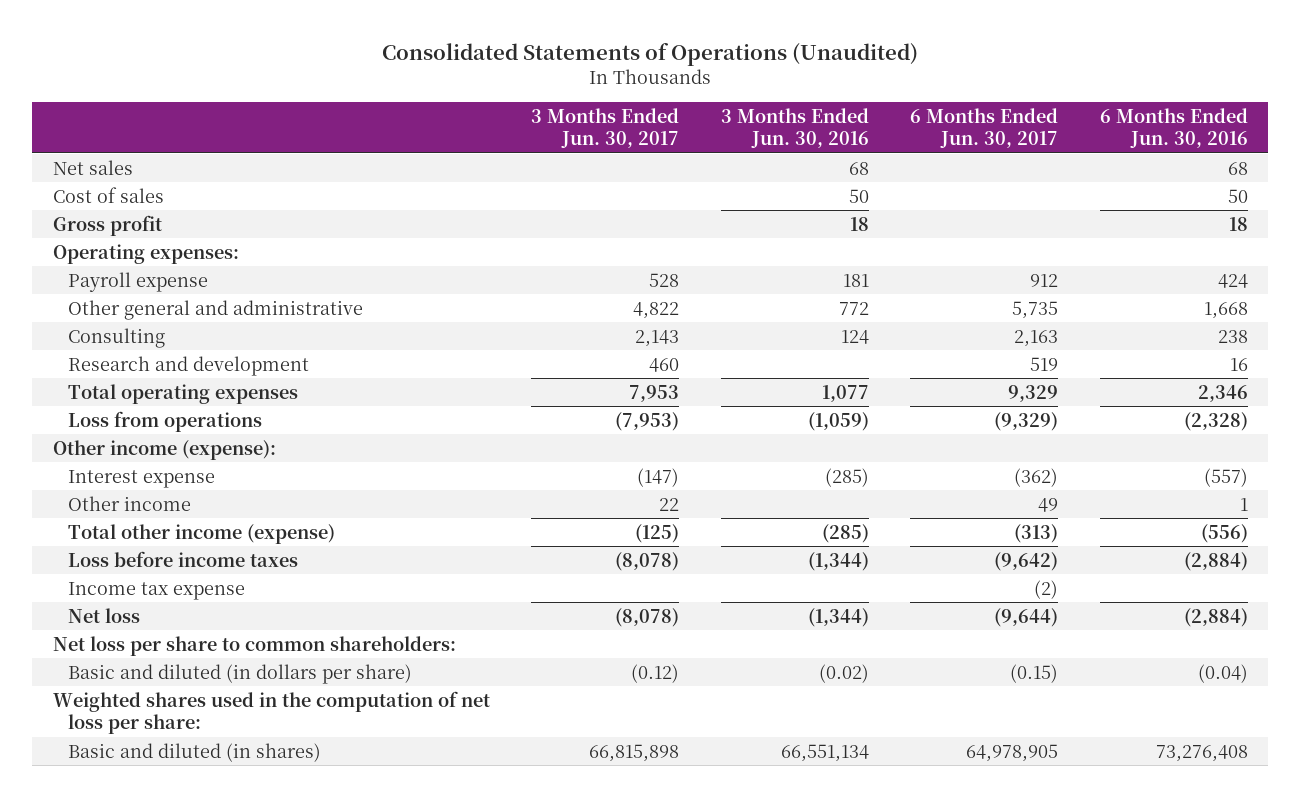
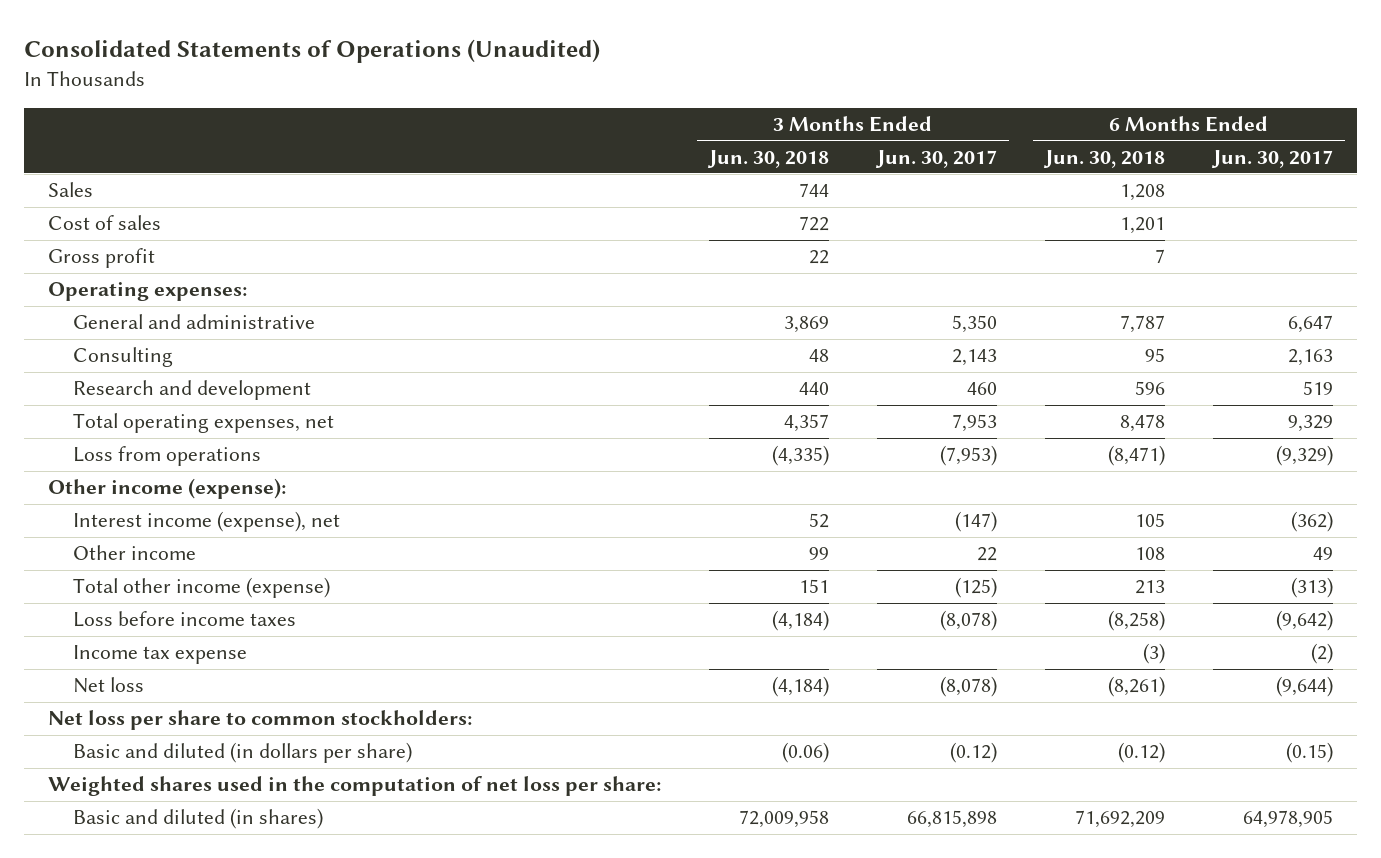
- | 3 Months Ended Jun. 30, 2017 | 3 Months Ended Jun. 30, 2016 | 6 Months Ended Jun. 30, 2017 | 6 Months Ended Jun. 30, 2016
+ | 3 Months Ended Jun. 30, 2018 | 3 Months Ended Jun. 30, 2017 | 6 Months Ended Jun. 30, 2018 | 6 Months Ended Jun. 30, 2017
- Net sales | | 68 | | 68
+ Sales | 744 | | 1,208 |
- Payroll expense | 528 | 181 | 912 | 424
- Other general and administrative | 4,822 | 772 | 5,735 | 1,668
+ General and administrative | 3,869 | 5,350 | 7,787 | 6,647
- Total operating expenses | 7,953 | 1,077 | 9,329 | 2,346
+ Total operating expenses, net | 4,357 | 7,953 | 8,478 | 9,329
- Interest expense | (147) | (285) | (362) | (557)
+ Interest income (expense), net | 52 | (147) | 105 | (362)
- Net loss per share to common shareholders:
+ Net loss per share to common stockholders:

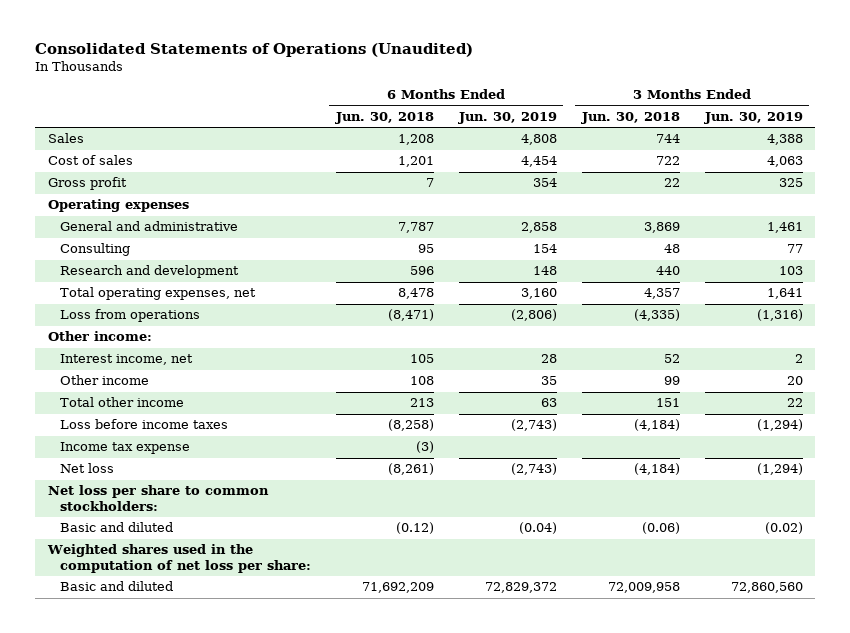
- | 3 Months Ended Jun. 30, 2018 | 3 Months Ended Jun. 30, 2017 | 6 Months Ended Jun. 30, 2018 | 6 Months Ended Jun. 30, 2017
+ | 6 Months Ended Jun. 30, 2018 | 6 Months Ended Jun. 30, 2019 | 3 Months Ended Jun. 30, 2018 | 3 Months Ended Jun. 30, 2019
- Operating expenses:
+ Operating expenses
- Other income (expense):
- Interest income (expense), net | 52 | (147) | 105 | (362)
+ Other income:
+ Interest income, net | 105 | 28 | 52 | 2
- Total other income (expense) | 151 | (125) | 213 | (313)
+ Total other income | 213 | 63 | 151 | 22
- Basic and diluted (in dollars per share) | (0.06) | (0.12) | (0.12) | (0.15)
+ Basic and diluted | (0.12) | (0.04) | (0.06) | (0.02)
- Basic and diluted (in shares) | 72,009,958 | 66,815,898 | 71,692,209 | 64,978,905
+ Basic and diluted | 71,692,209 | 72,829,372 | 72,009,958 | 72,860,560

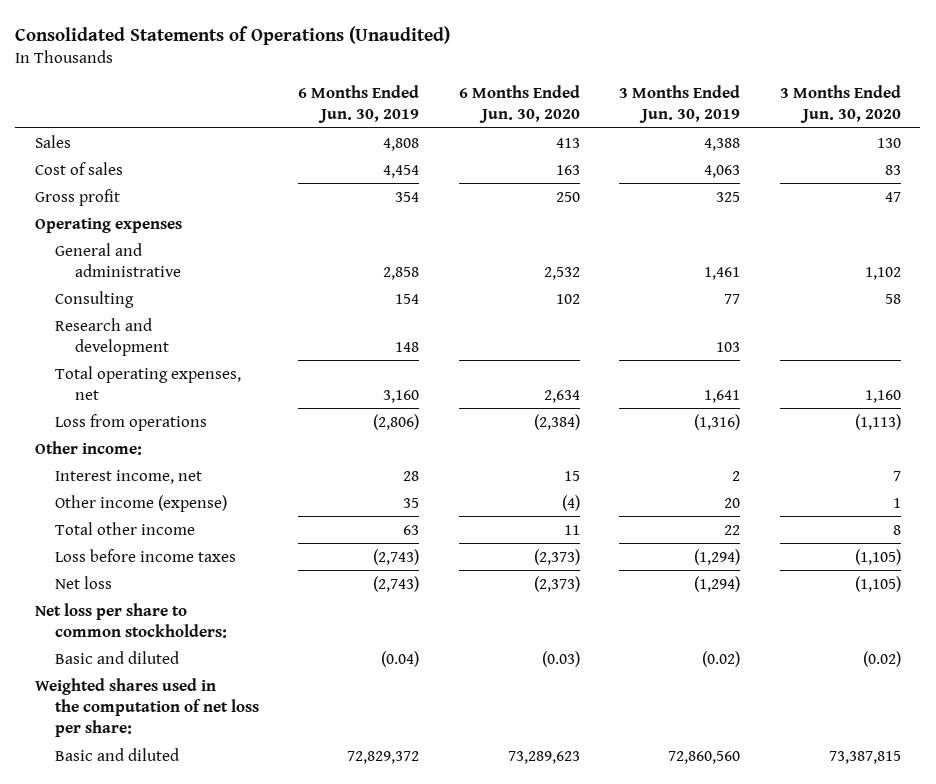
- | 6 Months Ended Jun. 30, 2018 | 6 Months Ended Jun. 30, 2019 | 3 Months Ended Jun. 30, 2018 | 3 Months Ended Jun. 30, 2019
+ | 6 Months Ended Jun. 30, 2019 | 6 Months Ended Jun. 30, 2020 | 3 Months Ended Jun. 30, 2019 | 3 Months Ended Jun. 30, 2020
- Other income | 108 | 35 | 99 | 20
+ Other income (expense) | 35 | (4) | 20 | 1
- Income tax expense | (3) | | |

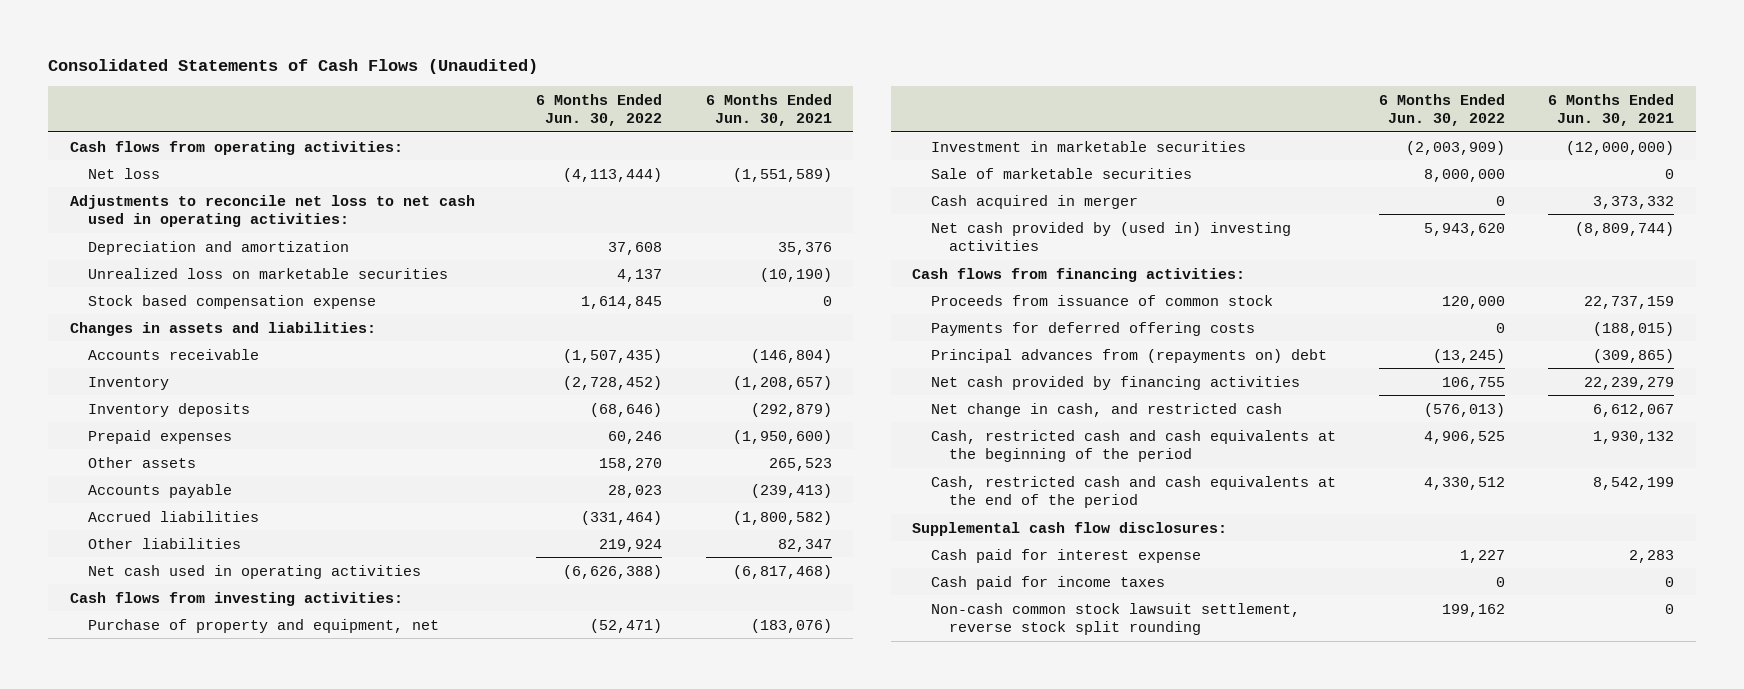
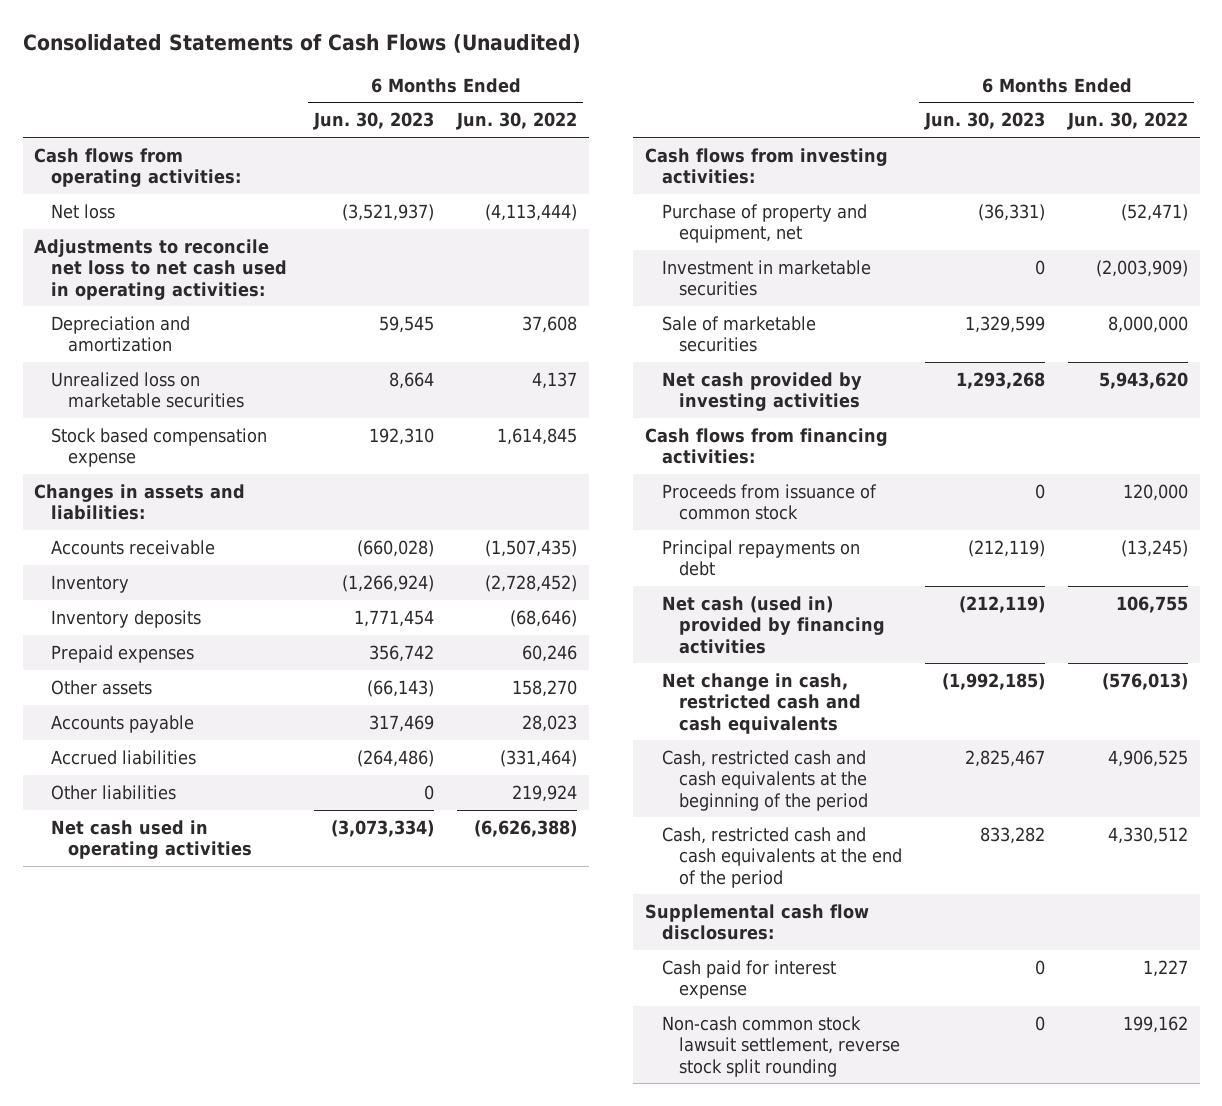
- | 6 Months Ended Jun. 30, 2022 | 6 Months Ended Jun. 30, 2021
+ | 6 Months Ended Jun. 30, 2023 | 6 Months Ended Jun. 30, 2022
- Cash acquired in merger | 0 | 3,373,332
- Net cash provided by (used in) investing activities | 5,943,620 | (8,809,744)
+ Net cash provided by investing activities | 1,293,268 | 5,943,620
- Payments for deferred offering costs | 0 | (188,015)
- Principal advances from (repayments on) debt | (13,245) | (309,865)
- Net cash provided by financing activities | 106,755 | 22,239,279
- Net change in cash, and restricted cash | (576,013) | 6,612,067
+ Principal repayments on debt | (212,119) | (13,245)
+ Net cash (used in) provided by financing activities | (212,119) | 106,755
+ Net change in cash, restricted cash and cash equivalents | (1,992,185) | (576,013)
- Cash paid for income taxes | 0 | 0

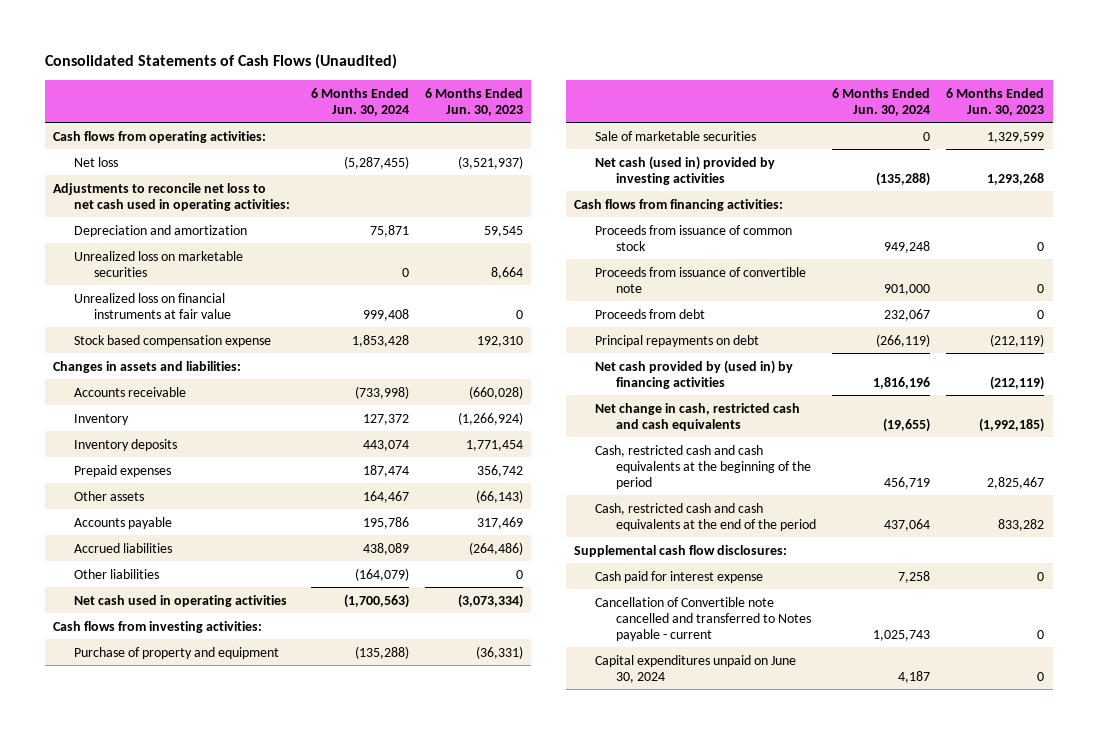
- | 6 Months Ended Jun. 30, 2023 | 6 Months Ended Jun. 30, 2022
+ | 6 Months Ended Jun. 30, 2024 | 6 Months Ended Jun. 30, 2023
+ Unrealized loss on financial instruments at fair value | 999,408 | 0
- Purchase of property and equipment, net | (36,331) | (52,471)
- Investment in marketable securities | 0 | (2,003,909)
+ Purchase of property and equipment | (135,288) | (36,331)
- Net cash provided by investing activities | 1,293,268 | 5,943,620
+ Net cash (used in) provided by investing activities | (135,288) | 1,293,268
+ Proceeds from issuance of convertible note | 901,000 | 0
+ Proceeds from debt | 232,067 | 0
- Net cash (used in) provided by financing activities | (212,119) | 106,755
+ Net cash provided by (used in) by financing activities | 1,816,196 | (212,119)
- Non-cash common stock lawsuit settlement, reverse stock split rounding | 0 | 199,162
+ Cancellation of Convertible note cancelled and transferred to Notes payable - current | 1,025,743 | 0
+ Capital expenditures unpaid on June 30, 2024 | 4,187 | 0

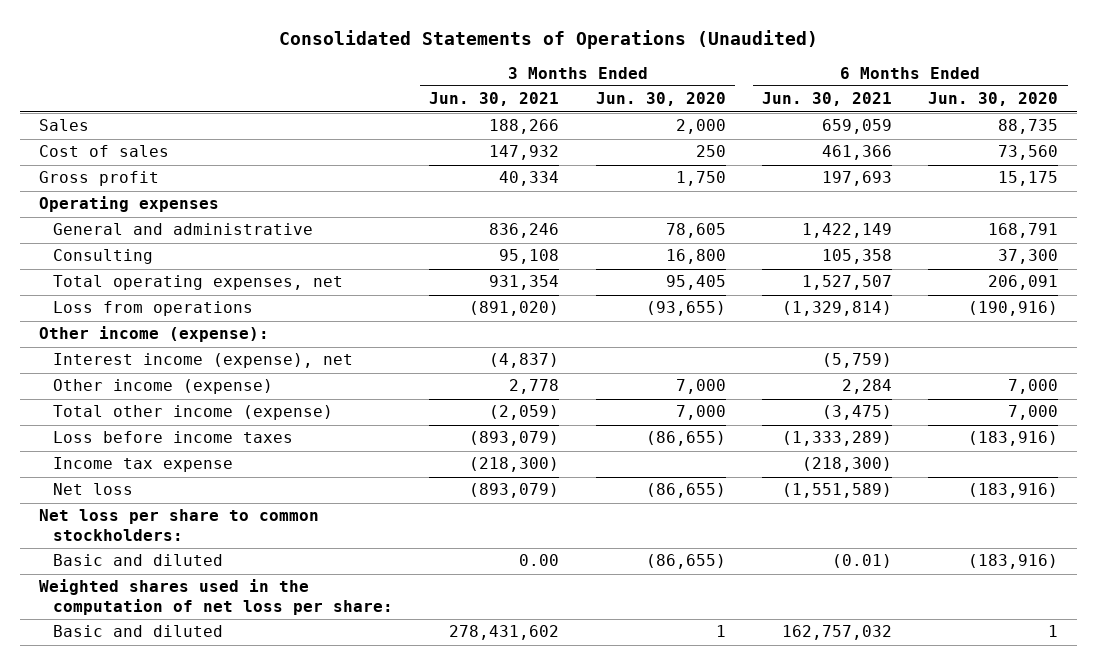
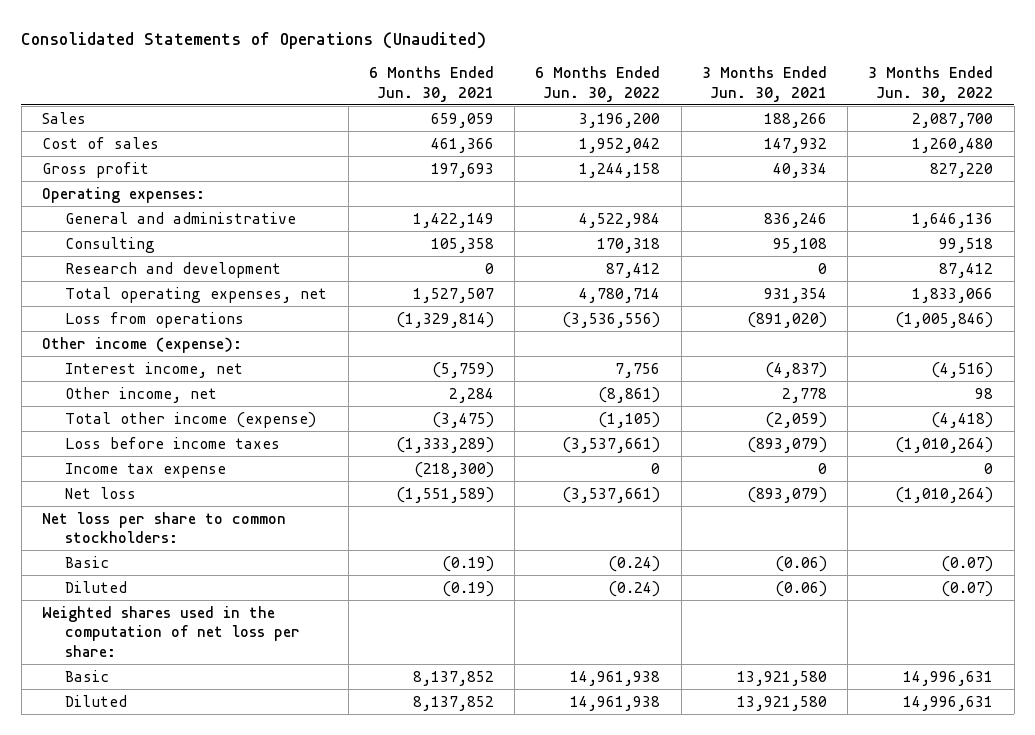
- | 3 Months Ended Jun. 30, 2021 | 3 Months Ended Jun. 30, 2020 | 6 Months Ended Jun. 30, 2021 | 6 Months Ended Jun. 30, 2020
+ | 6 Months Ended Jun. 30, 2021 | 6 Months Ended Jun. 30, 2022 | 3 Months Ended Jun. 30, 2021 | 3 Months Ended Jun. 30, 2022
- Operating expenses
+ Operating expenses:
+ Research and development | 0 | 87,412 | 0 | 87,412
- Interest income (expense), net | (4,837) | | (5,759) |
- Other income (expense) | 2,778 | 7,000 | 2,284 | 7,000
+ Interest income, net | (5,759) | 7,756 | (4,837) | (4,516)
+ Other income, net | 2,284 | (8,861) | 2,778 | 98
- Income tax expense | (218,300) | | (218,300) |
+ Income tax expense | (218,300) | 0 | 0 | 0
- Basic and diluted | 0.00 | (86,655) | (0.01) | (183,916)
+ Basic | (0.19) | (0.24) | (0.06) | (0.07)
+ Diluted | (0.19) | (0.24) | (0.06) | (0.07)
- Basic and diluted | 278,431,602 | 1 | 162,757,032 | 1
+ Basic | 8,137,852 | 14,961,938 | 13,921,580 | 14,996,631
+ Diluted | 8,137,852 | 14,961,938 | 13,921,580 | 14,996,631

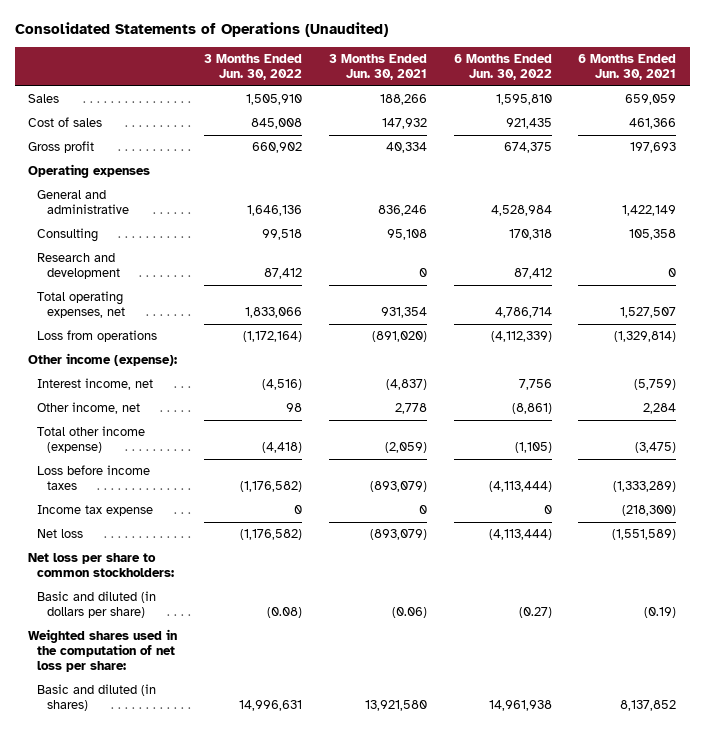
- | 6 Months Ended Jun. 30, 2021 | 6 Months Ended Jun. 30, 2022 | 3 Months Ended Jun. 30, 2021 | 3 Months Ended Jun. 30, 2022
+ | 3 Months Ended Jun. 30, 2022 | 3 Months Ended Jun. 30, 2021 | 6 Months Ended Jun. 30, 2022 | 6 Months Ended Jun. 30, 2021
- Sales | 659,059 | 3,196,200 | 188,266 | 2,087,700
- Cost of sales | 461,366 | 1,952,042 | 147,932 | 1,260,480
- Gross profit | 197,693 | 1,244,158 | 40,334 | 827,220
- Operating expenses:
- General and administrative | 1,422,149 | 4,522,984 | 836,246 | 1,646,136
+ Sales | 1,505,910 | 188,266 | 1,595,810 | 659,059
+ Cost of sales | 845,008 | 147,932 | 921,435 | 461,366
+ Gross profit | 660,902 | 40,334 | 674,375 | 197,693
+ Operating expenses
+ General and administrative | 1,646,136 | 836,246 | 4,528,984 | 1,422,149
- Total operating expenses, net | 1,527,507 | 4,780,714 | 931,354 | 1,833,066
- Loss from operations | (1,329,814) | (3,536,556) | (891,020) | (1,005,846)
+ Total operating expenses, net | 1,833,066 | 931,354 | 4,786,714 | 1,527,507
+ Loss from operations | (1,172,164) | (891,020) | (4,112,339) | (1,329,814)
- Loss before income taxes | (1,333,289) | (3,537,661) | (893,079) | (1,010,264)
+ Loss before income taxes | (1,176,582) | (893,079) | (4,113,444) | (1,333,289)
- Net loss | (1,551,589) | (3,537,661) | (893,079) | (1,010,264)
+ Net loss | (1,176,582) | (893,079) | (4,113,444) | (1,551,589)
- Basic | (0.19) | (0.24) | (0.06) | (0.07)
- Diluted | (0.19) | (0.24) | (0.06) | (0.07)
+ Basic and diluted (in dollars per share) | (0.08) | (0.06) | (0.27) | (0.19)
- Basic | 8,137,852 | 14,961,938 | 13,921,580 | 14,996,631
- Diluted | 8,137,852 | 14,961,938 | 13,921,580 | 14,996,631
+ Basic and diluted (in shares) | 14,996,631 | 13,921,580 | 14,961,938 | 8,137,852

